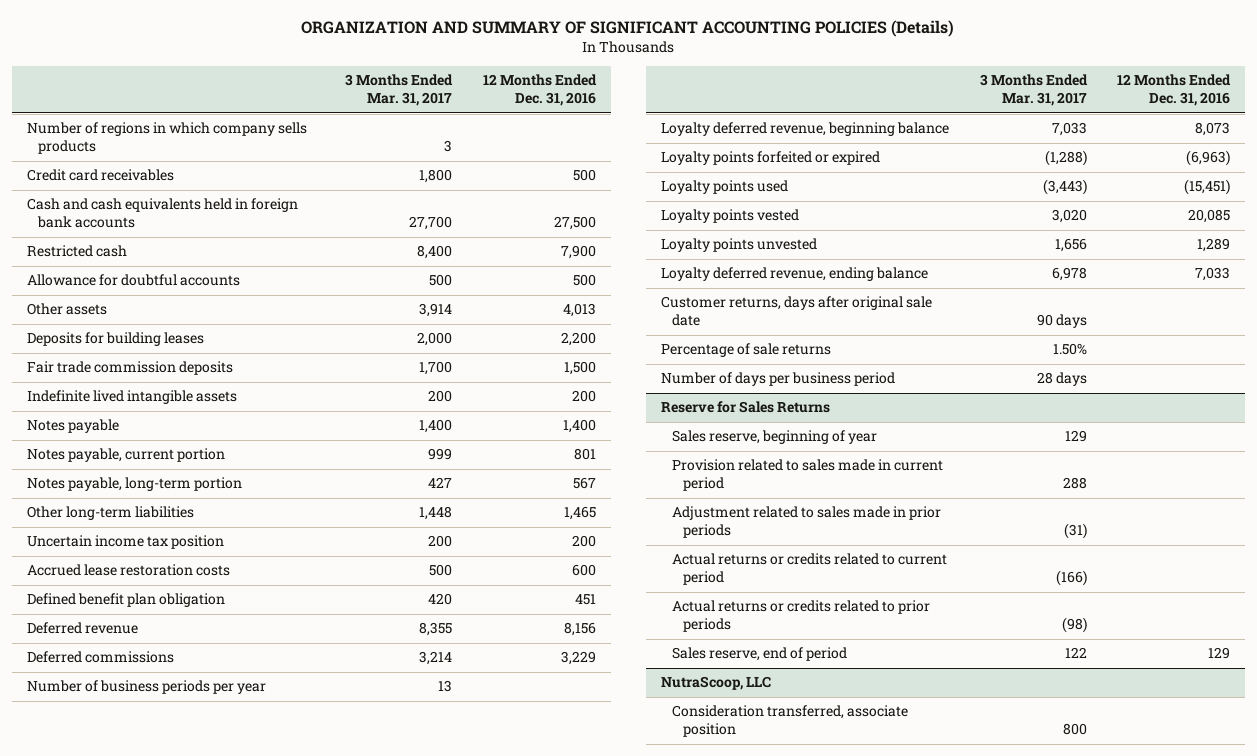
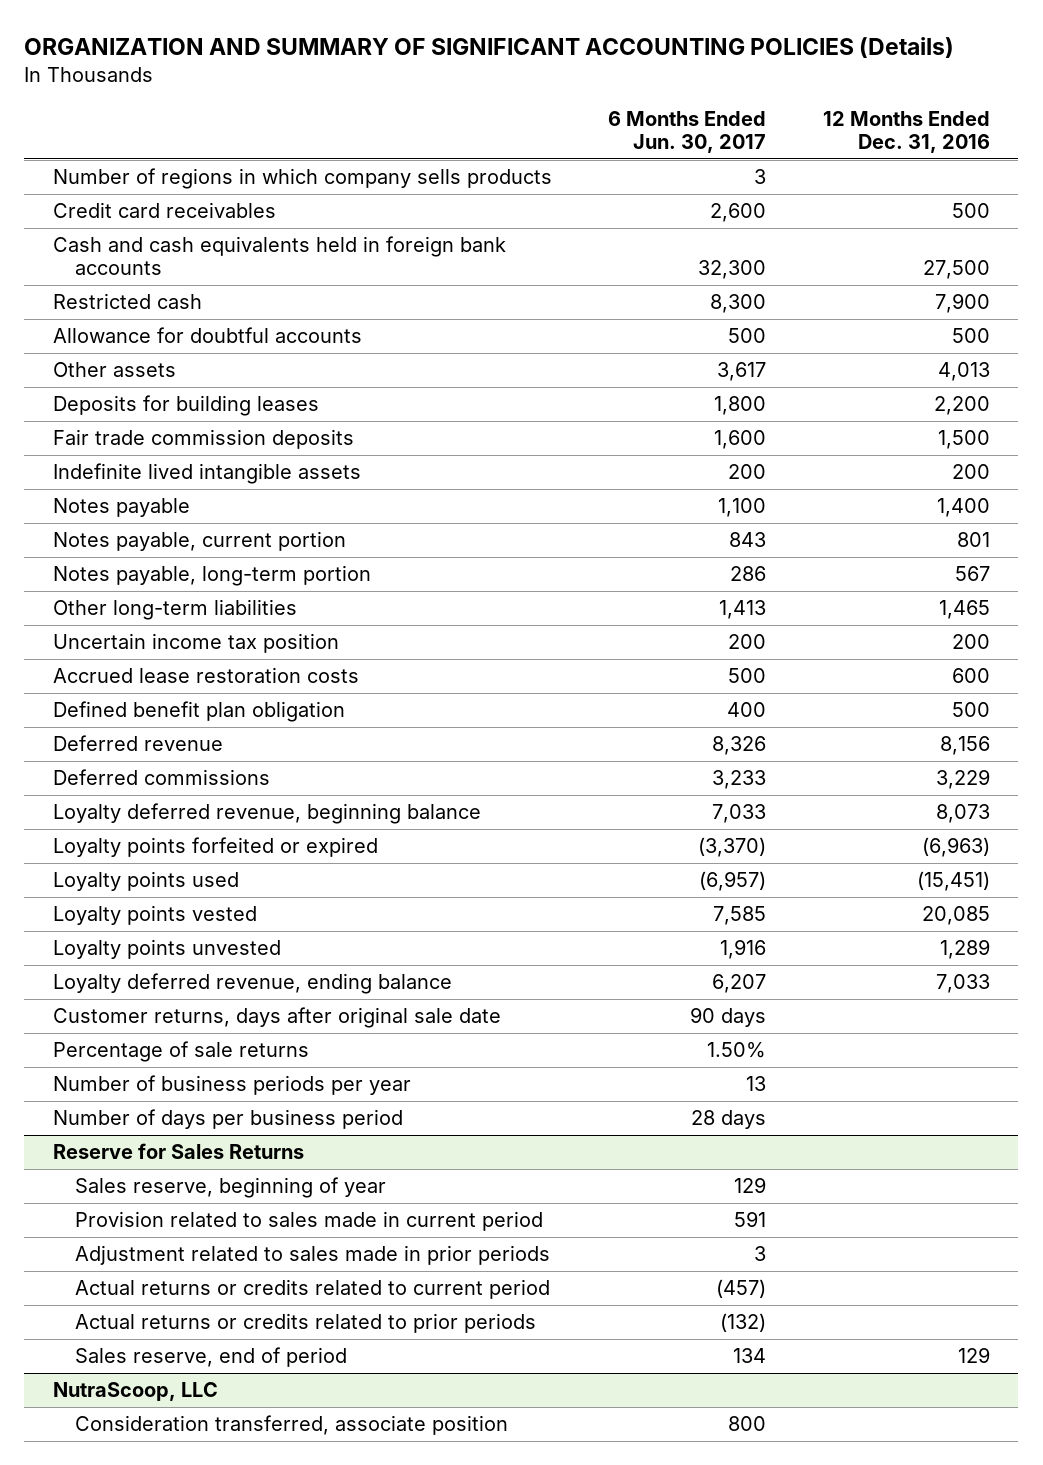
- | 3 Months Ended Mar. 31, 2017 | 12 Months Ended Dec. 31, 2016
+ | 6 Months Ended Jun. 30, 2017 | 12 Months Ended Dec. 31, 2016
- Defined benefit plan obligation | 420 | 451
+ Defined benefit plan obligation | 400 | 500
moved down: Number of business periods per year | 13 |

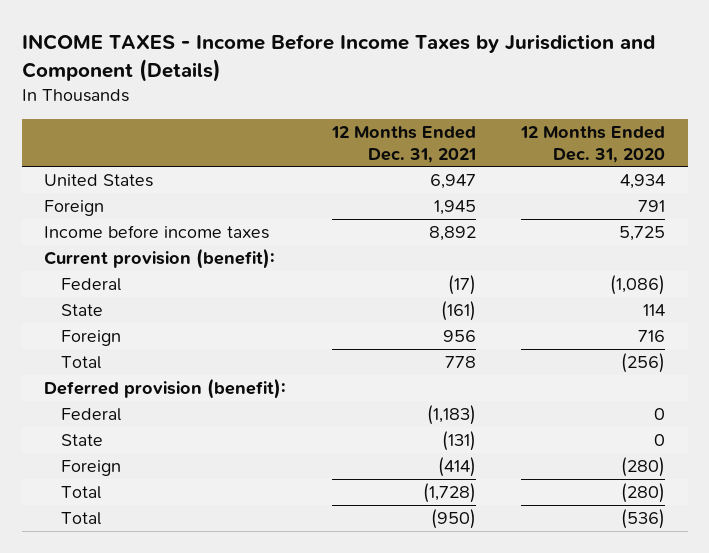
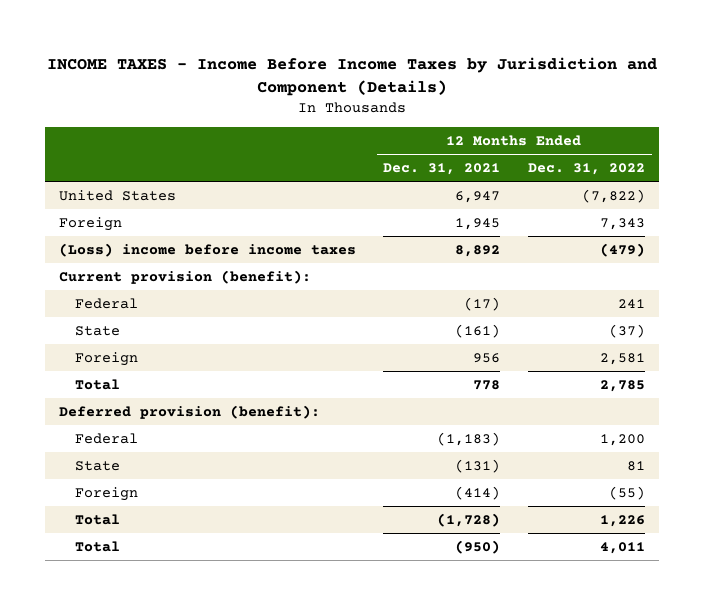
- | 12 Months Ended Dec. 31, 2021 | 12 Months Ended Dec. 31, 2020
+ | 12 Months Ended Dec. 31, 2021 | 12 Months Ended Dec. 31, 2022
- Income before income taxes | 8,892 | 5,725
+ (Loss) income before income taxes | 8,892 | (479)

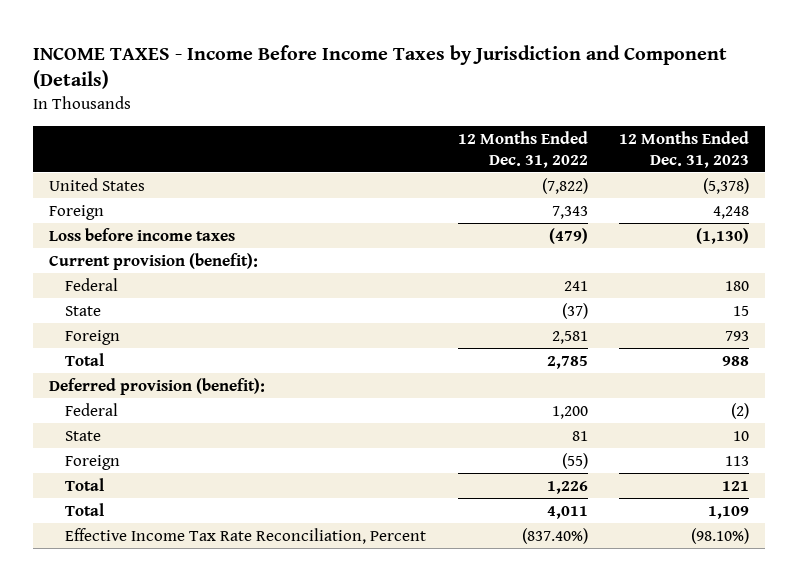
- | 12 Months Ended Dec. 31, 2021 | 12 Months Ended Dec. 31, 2022
+ | 12 Months Ended Dec. 31, 2022 | 12 Months Ended Dec. 31, 2023
- (Loss) income before income taxes | 8,892 | (479)
+ Loss before income taxes | (479) | (1,130)
+ Effective Income Tax Rate Reconciliation, Percent | (837.40%) | (98.10%)

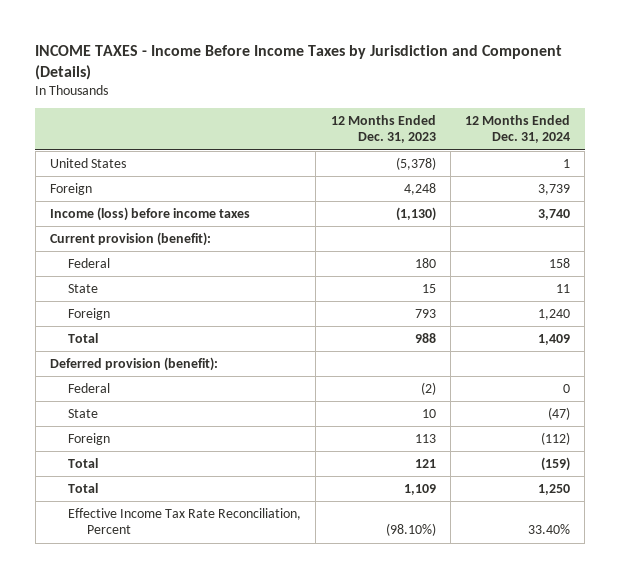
- | 12 Months Ended Dec. 31, 2022 | 12 Months Ended Dec. 31, 2023
+ | 12 Months Ended Dec. 31, 2023 | 12 Months Ended Dec. 31, 2024
- Loss before income taxes | (479) | (1,130)
+ Income (loss) before income taxes | (1,130) | 3,740

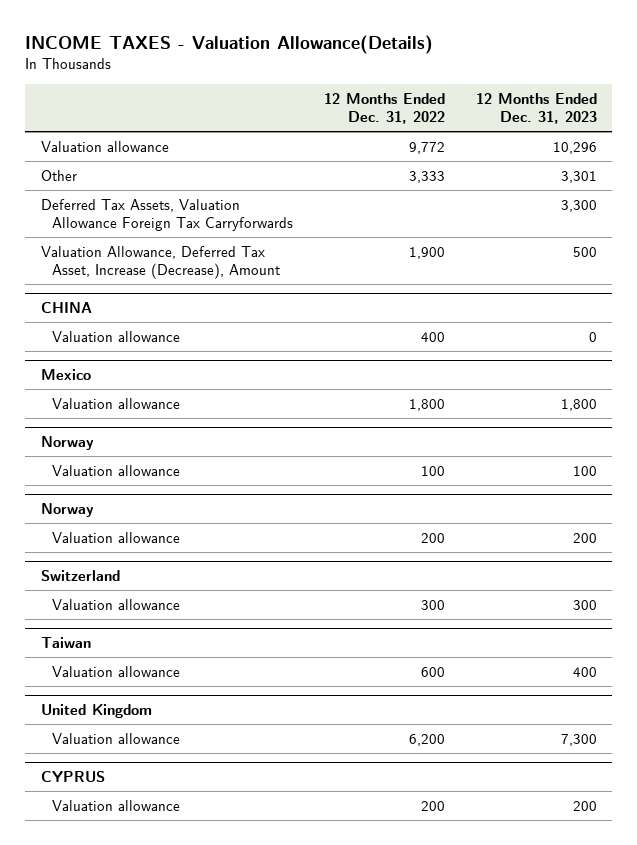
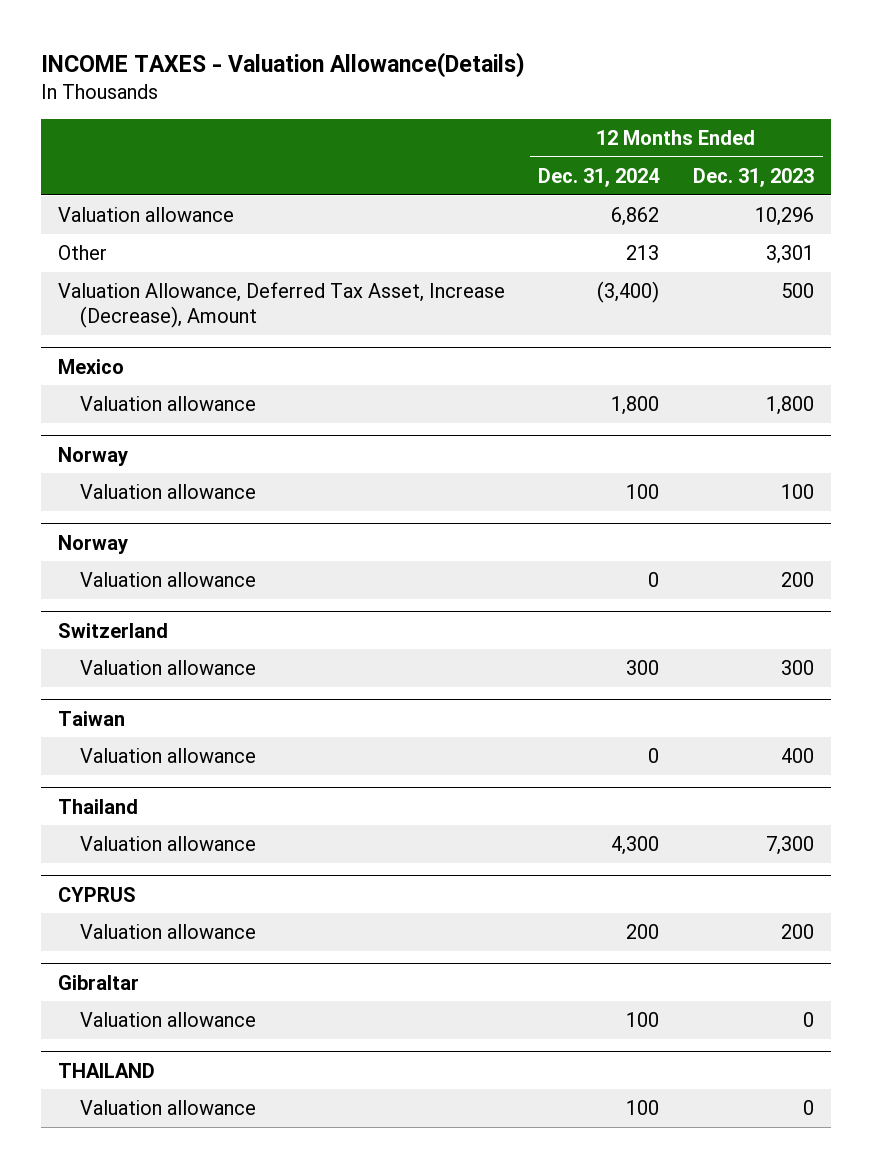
- | 12 Months Ended Dec. 31, 2022 | 12 Months Ended Dec. 31, 2023
+ | 12 Months Ended Dec. 31, 2024 | 12 Months Ended Dec. 31, 2023
- Deferred Tax Assets, Valuation Allowance Foreign Tax Carryforwards | | 3,300
- CHINA
- Valuation allowance | 400 | 0
- United Kingdom
+ Thailand
+ Gibraltar
+ Valuation allowance | 100 | 0
+ THAILAND
+ Valuation allowance | 100 | 0

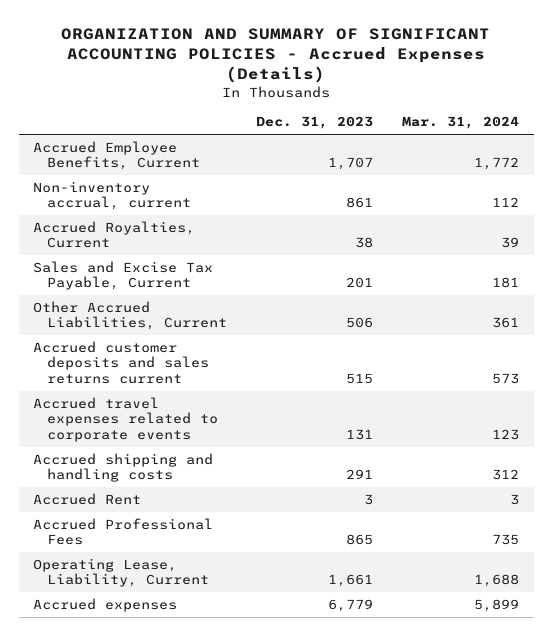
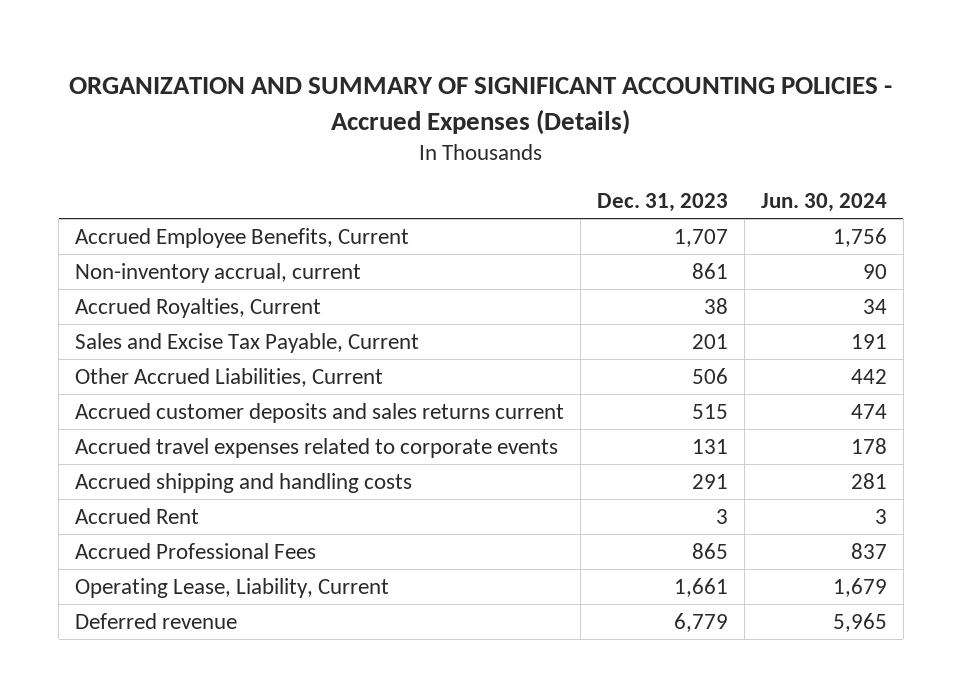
- | Dec. 31, 2023 | Mar. 31, 2024
+ | Dec. 31, 2023 | Jun. 30, 2024
- Accrued expenses | 6,779 | 5,899
+ Deferred revenue | 6,779 | 5,965

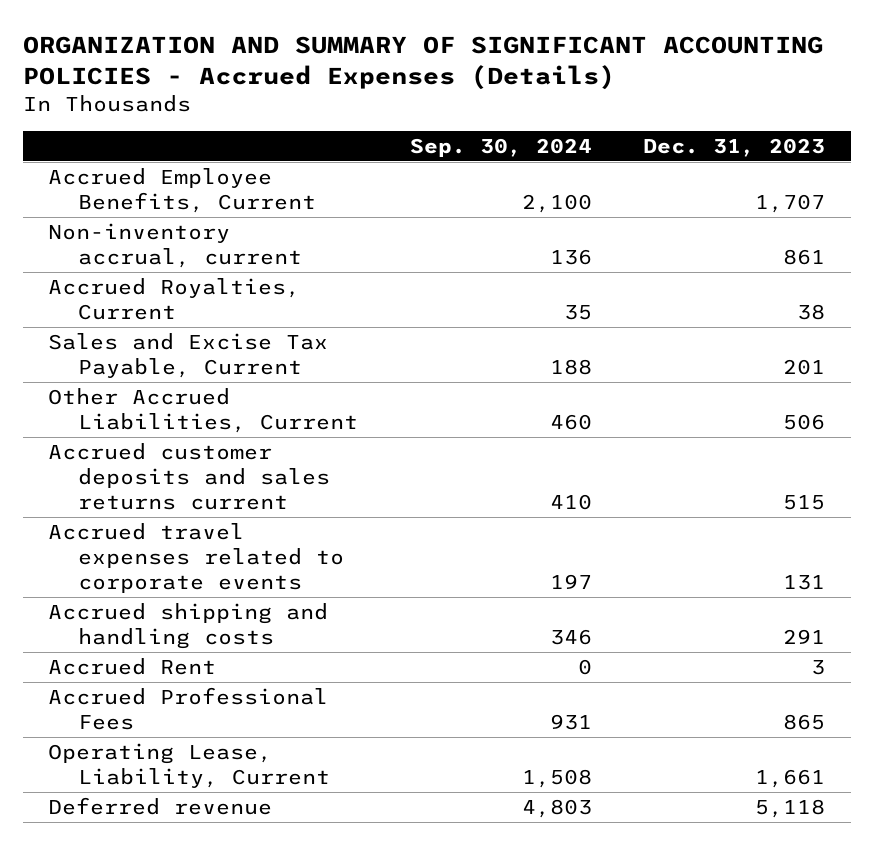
- | Dec. 31, 2023 | Jun. 30, 2024
+ | Sep. 30, 2024 | Dec. 31, 2023
- Deferred revenue | 6,779 | 5,965
+ Deferred revenue | 4,803 | 5,118

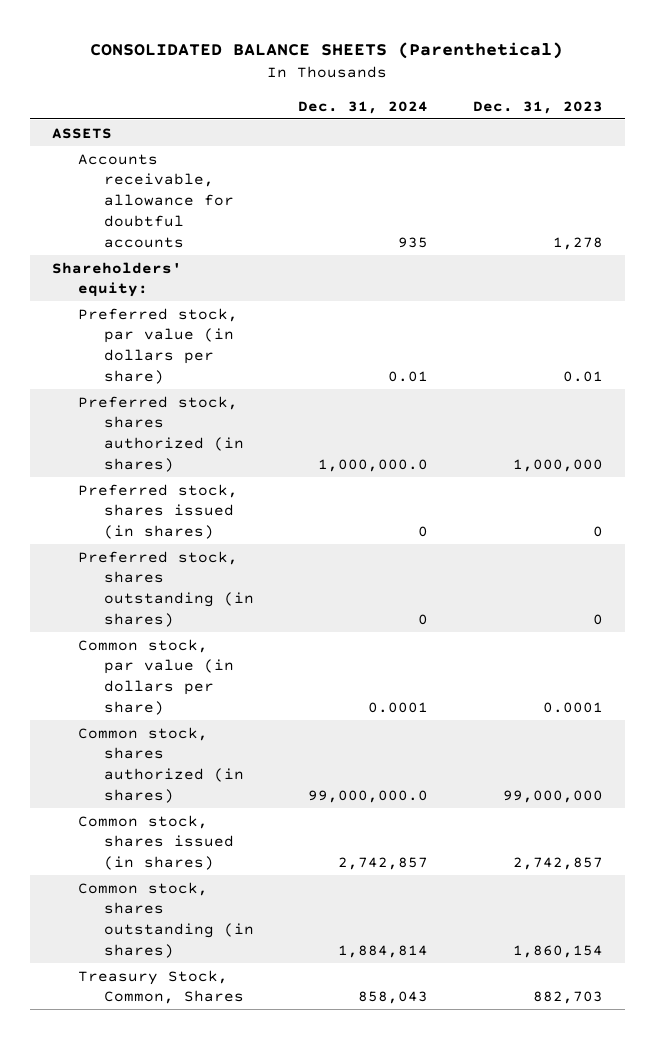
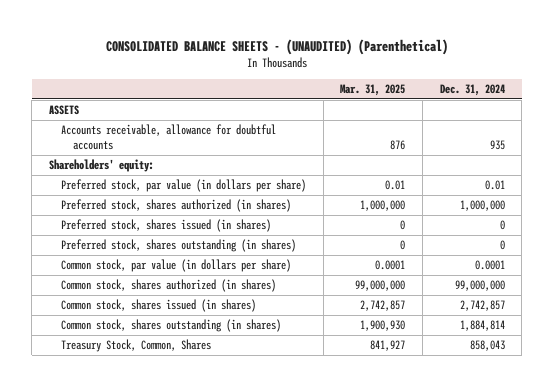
- CONSOLIDATED BALANCE SHEETS (Parenthetical)
+ CONSOLIDATED BALANCE SHEETS - (UNAUDITED) (Parenthetical)
- | Dec. 31, 2024 | Dec. 31, 2023
+ | Mar. 31, 2025 | Dec. 31, 2024
- Preferred stock, shares authorized (in shares) | 1,000,000.0 | 1,000,000
+ Preferred stock, shares authorized (in shares) | 1,000,000 | 1,000,000
- Common stock, shares authorized (in shares) | 99,000,000.0 | 99,000,000
+ Common stock, shares authorized (in shares) | 99,000,000 | 99,000,000

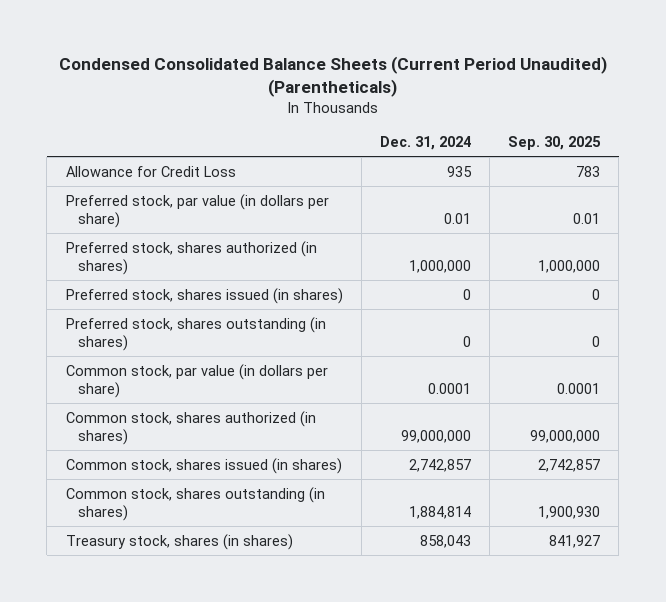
- CONSOLIDATED BALANCE SHEETS - (UNAUDITED) (Parenthetical)
+ Condensed Consolidated Balance Sheets (Current Period Unaudited) (Parentheticals)
- | Mar. 31, 2025 | Dec. 31, 2024
+ | Dec. 31, 2024 | Sep. 30, 2025
- ASSETS
- Accounts receivable, allowance for doubtful accounts | 876 | 935
- Shareholders' equity:
+ Allowance for Credit Loss | 935 | 783
- Treasury Stock, Common, Shares | 841,927 | 858,043
+ Treasury stock, shares (in shares) | 858,043 | 841,927

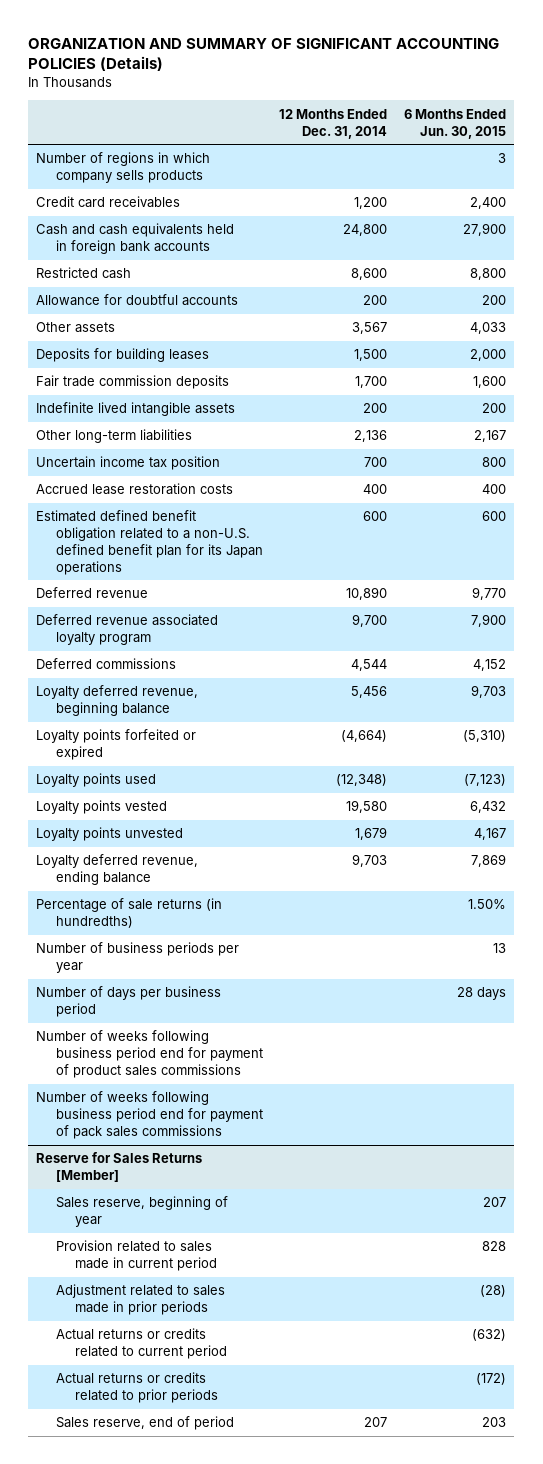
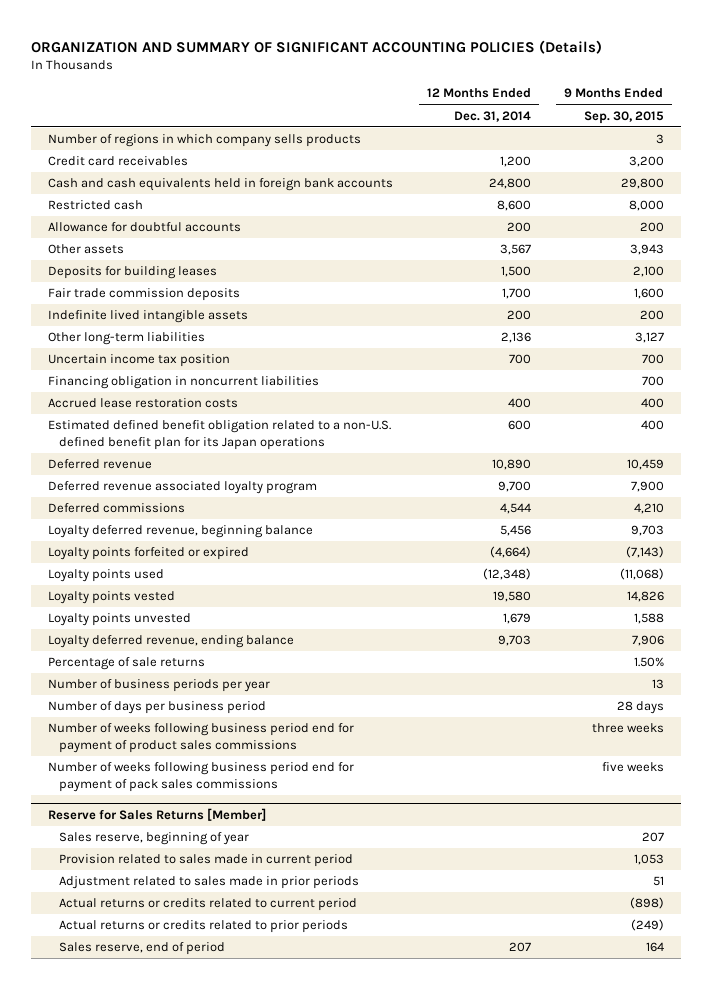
- | 12 Months Ended Dec. 31, 2014 | 6 Months Ended Jun. 30, 2015
+ | 12 Months Ended Dec. 31, 2014 | 9 Months Ended Sep. 30, 2015
+ Financing obligation in noncurrent liabilities | | 700
- Percentage of sale returns (in hundredths) | | 1.50%
+ Percentage of sale returns | | 1.50%

